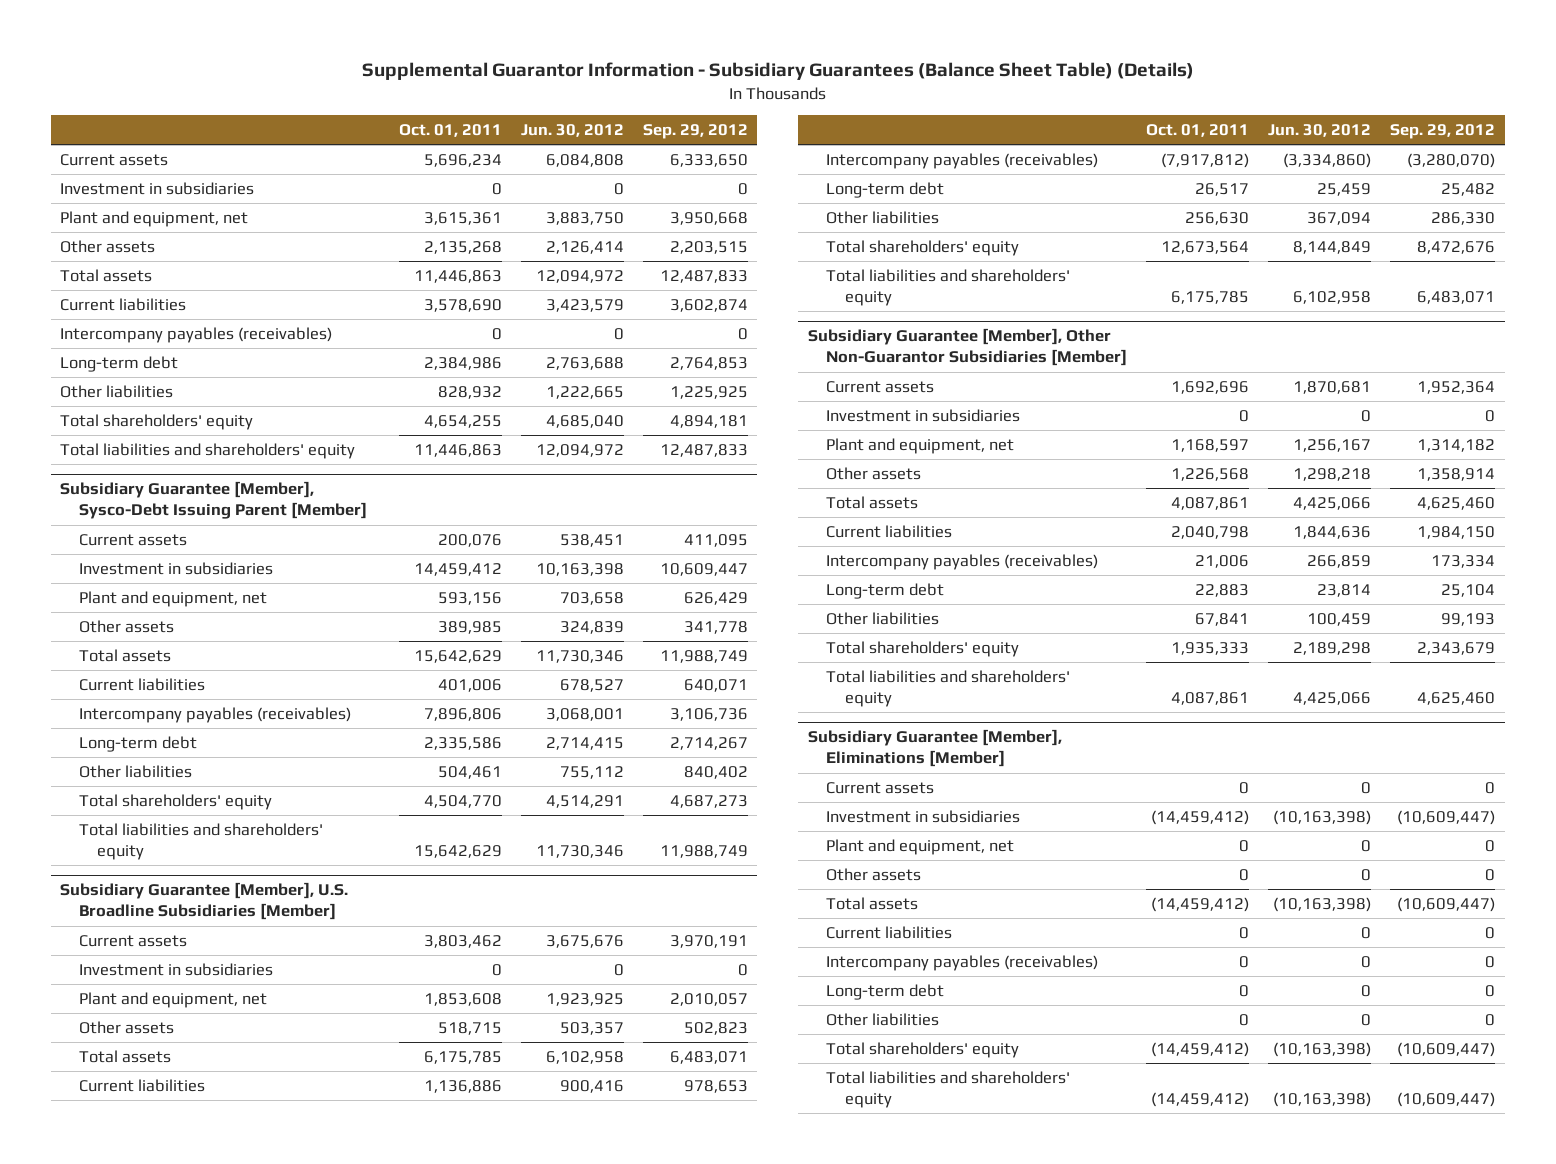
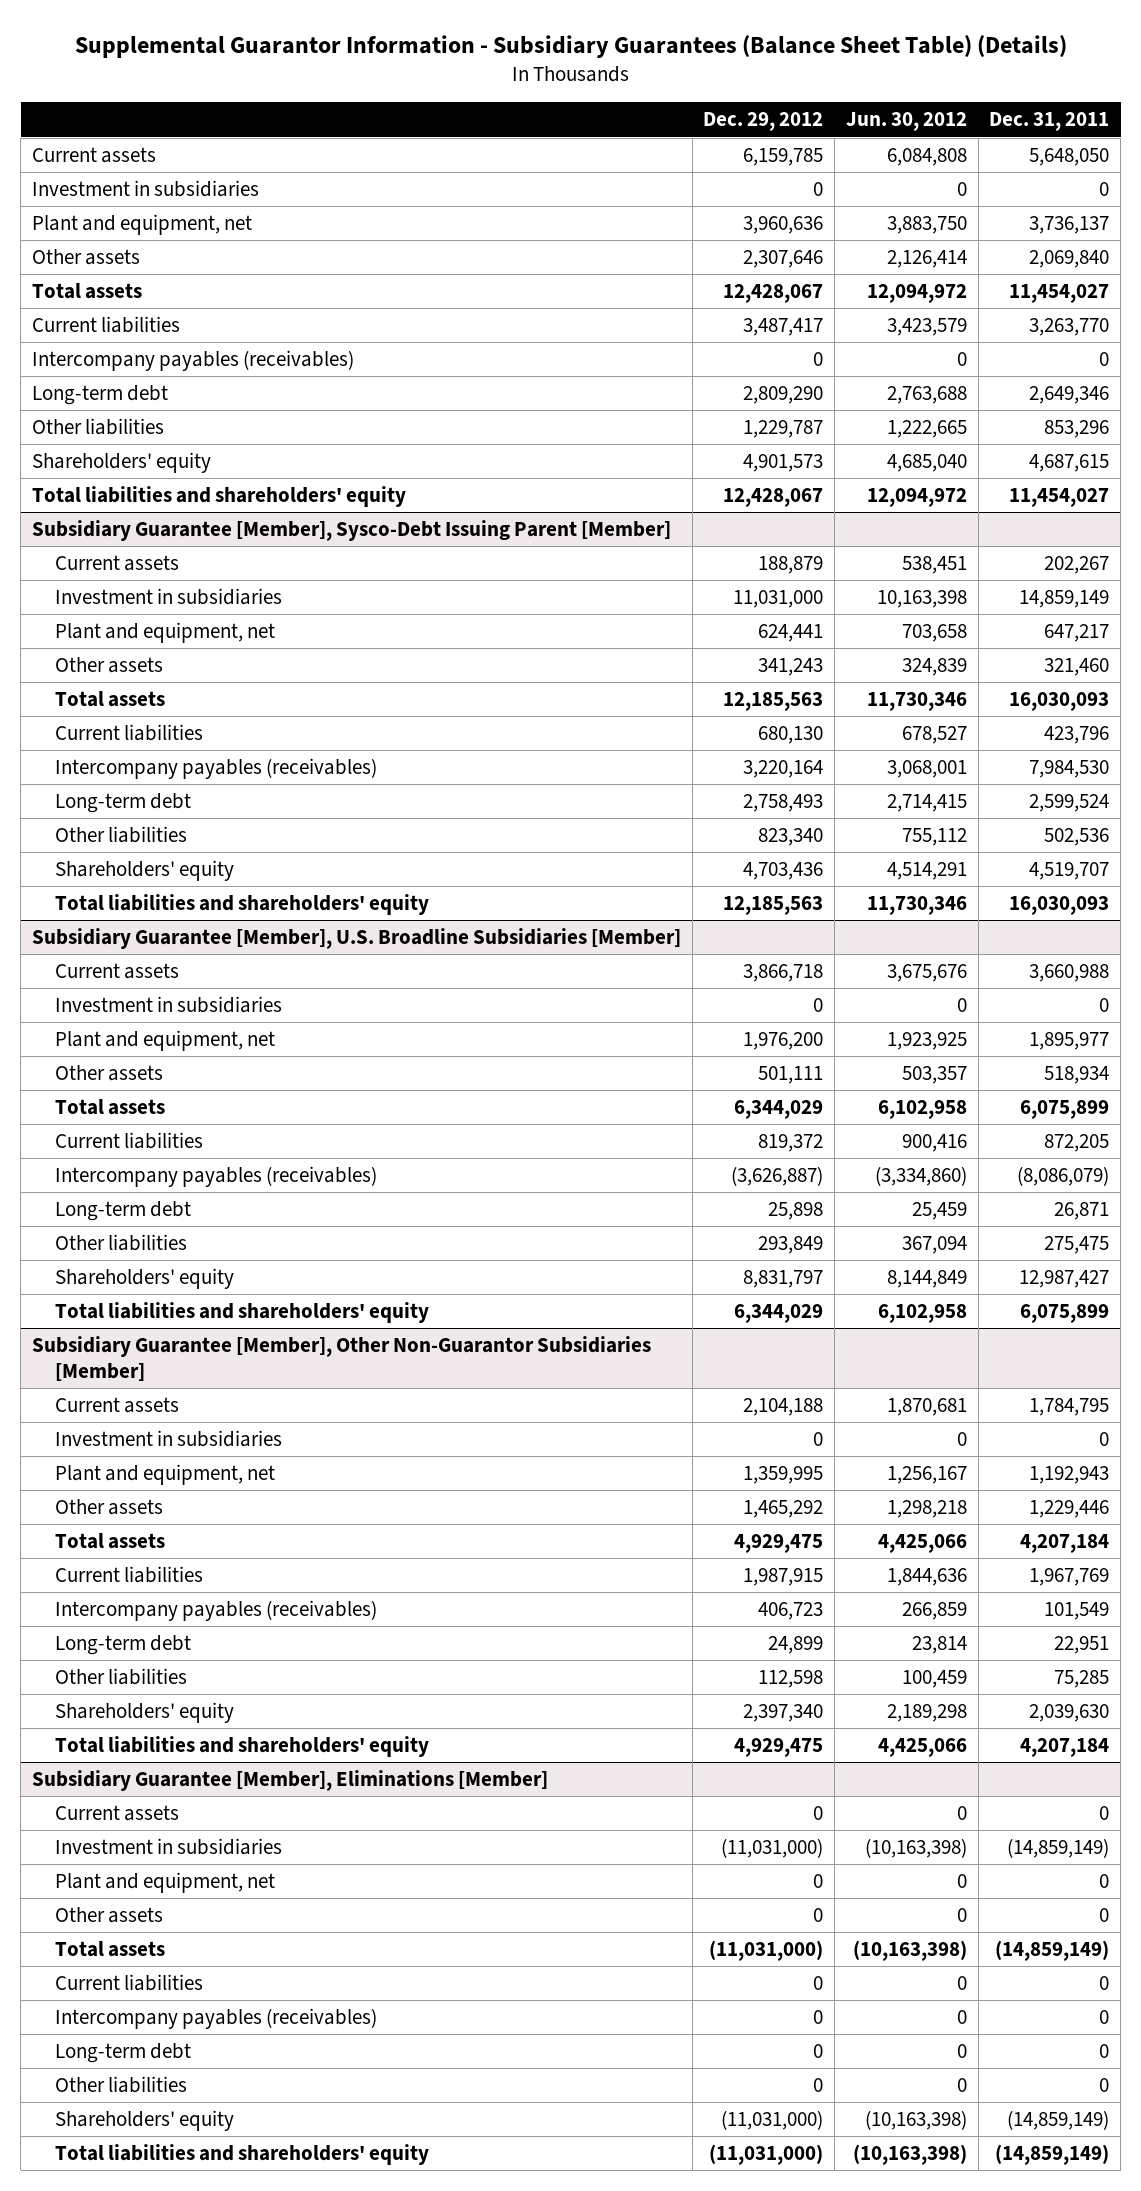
- | Oct. 01, 2011 | Jun. 30, 2012 | Sep. 29, 2012
+ | Dec. 29, 2012 | Jun. 30, 2012 | Dec. 31, 2011
- Total shareholders' equity | 4,654,255 | 4,685,040 | 4,894,181
+ Shareholders' equity | 4,901,573 | 4,685,040 | 4,687,615
@ Subsidiary Guarantee [Member], Sysco-Debt Issuing Parent [Member]
- Total shareholders' equity | 4,504,770 | 4,514,291 | 4,687,273
+ Shareholders' equity | 4,703,436 | 4,514,291 | 4,519,707
@ Subsidiary Guarantee [Member], U.S. Broadline Subsidiaries [Member]
- Total shareholders' equity | 12,673,564 | 8,144,849 | 8,472,676
+ Shareholders' equity | 8,831,797 | 8,144,849 | 12,987,427
@ Subsidiary Guarantee [Member], Other Non-Guarantor Subsidiaries [Member]
- Total shareholders' equity | 1,935,333 | 2,189,298 | 2,343,679
+ Shareholders' equity | 2,397,340 | 2,189,298 | 2,039,630
@ Subsidiary Guarantee [Member], Eliminations [Member]
- Total shareholders' equity | (14,459,412) | (10,163,398) | (10,609,447)
+ Shareholders' equity | (11,031,000) | (10,163,398) | (14,859,149)

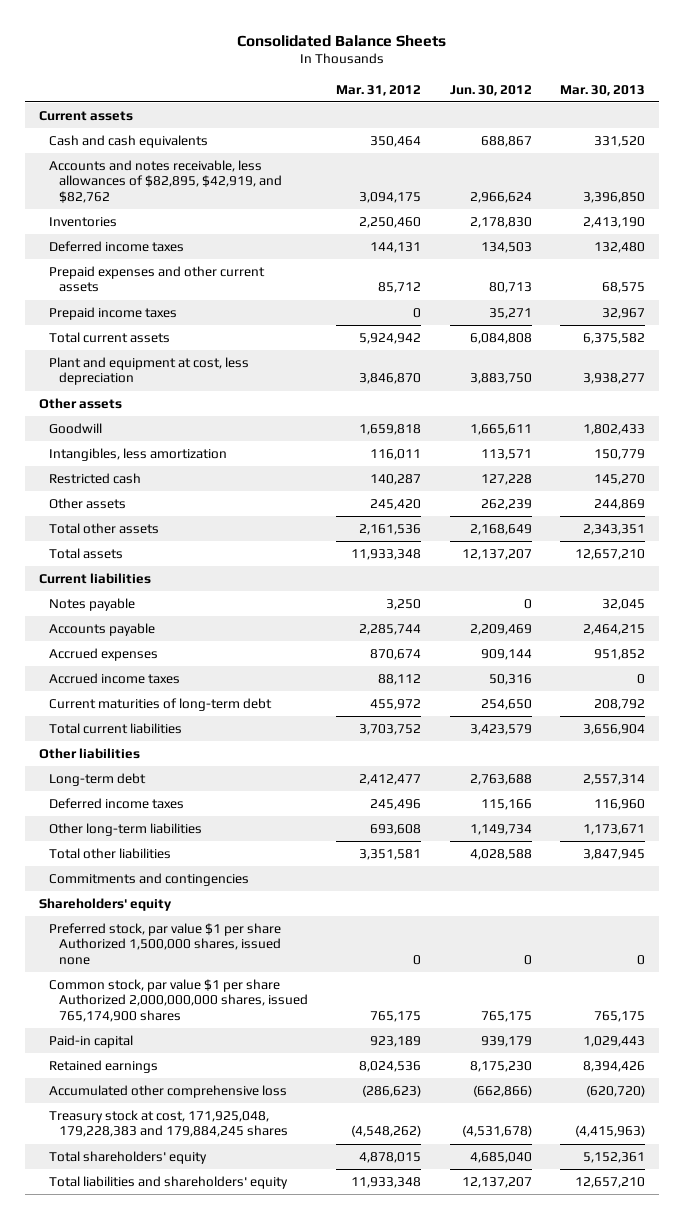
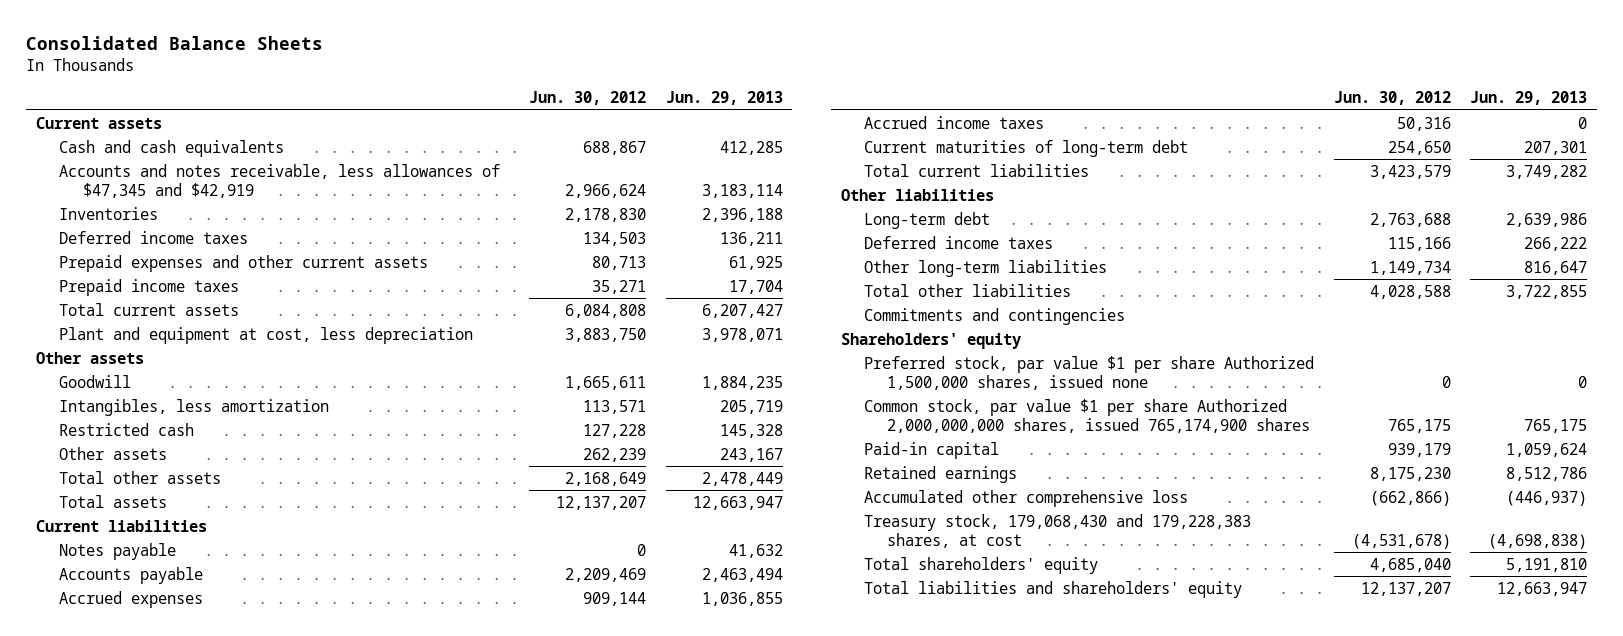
- | Mar. 31, 2012 | Jun. 30, 2012 | Mar. 30, 2013
+ | Jun. 30, 2012 | Jun. 29, 2013
- Accounts and notes receivable, less allowances of $82,895, $42,919, and $82,762 | 3,094,175 | 2,966,624 | 3,396,850
+ Accounts and notes receivable, less allowances of $47,345 and $42,919 | 2,966,624 | 3,183,114
- Treasury stock at cost, 171,925,048, 179,228,383 and 179,884,245 shares | (4,548,262) | (4,531,678) | (4,415,963)
+ Treasury stock, 179,068,430 and 179,228,383 shares, at cost | (4,531,678) | (4,698,838)

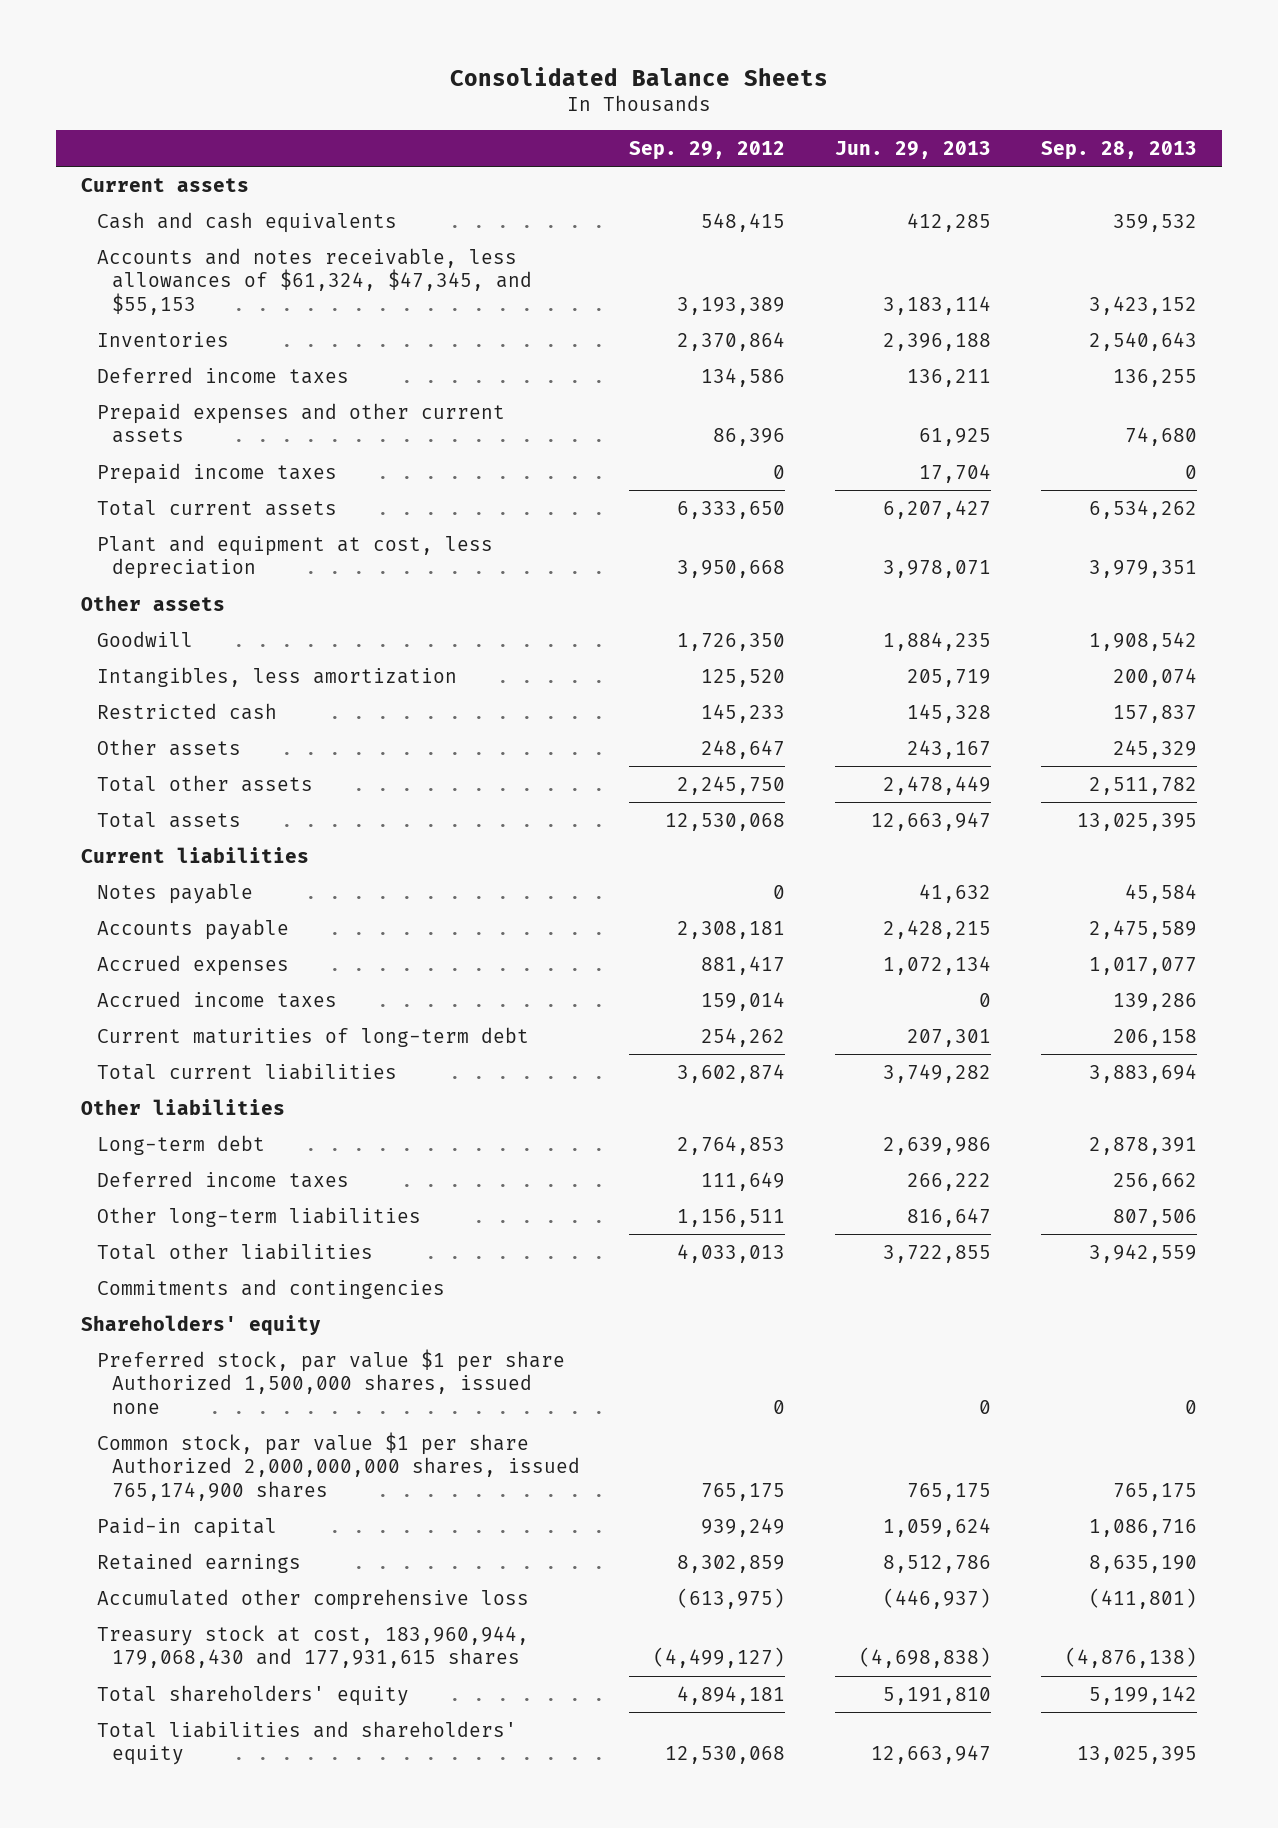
- | Jun. 30, 2012 | Jun. 29, 2013
+ | Sep. 29, 2012 | Jun. 29, 2013 | Sep. 28, 2013
- Accounts and notes receivable, less allowances of $47,345 and $42,919 | 2,966,624 | 3,183,114
+ Accounts and notes receivable, less allowances of $61,324, $47,345, and $55,153 | 3,193,389 | 3,183,114 | 3,423,152
- Accounts payable | 2,209,469 | 2,463,494
- Accrued expenses | 909,144 | 1,036,855
+ Accounts payable | 2,308,181 | 2,428,215 | 2,475,589
+ Accrued expenses | 881,417 | 1,072,134 | 1,017,077
- Treasury stock, 179,068,430 and 179,228,383 shares, at cost | (4,531,678) | (4,698,838)
+ Treasury stock at cost, 183,960,944, 179,068,430 and 177,931,615 shares | (4,499,127) | (4,698,838) | (4,876,138)

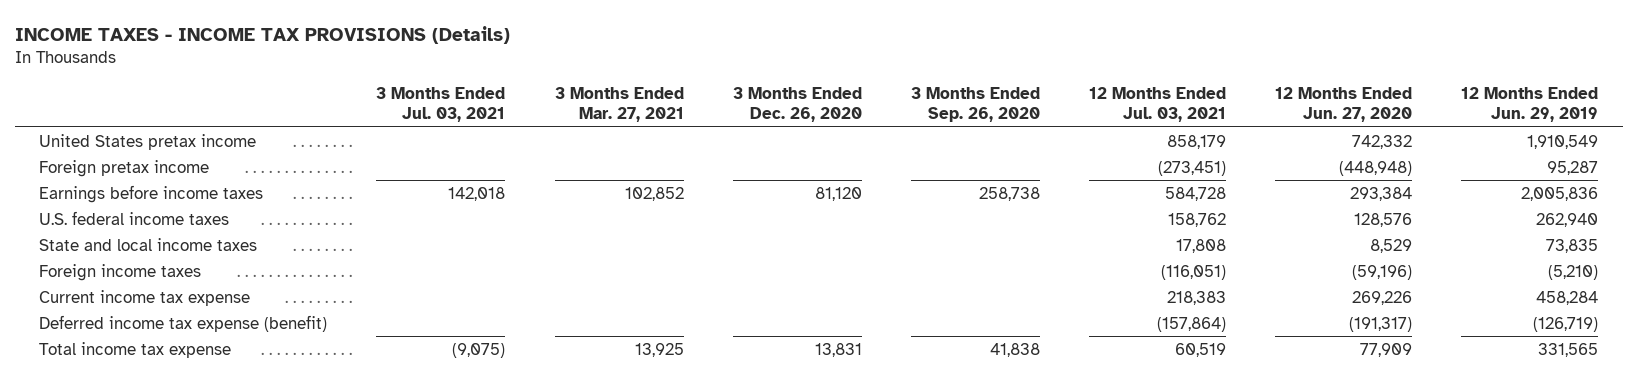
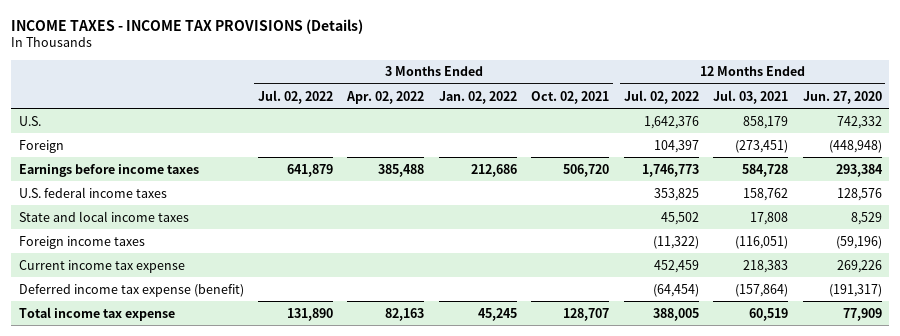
- | 3 Months Ended Jul. 03, 2021 | 3 Months Ended Mar. 27, 2021 | 3 Months Ended Dec. 26, 2020 | 3 Months Ended Sep. 26, 2020 | 12 Months Ended Jul. 03, 2021 | 12 Months Ended Jun. 27, 2020 | 12 Months Ended Jun. 29, 2019
+ | 3 Months Ended Jul. 02, 2022 | 3 Months Ended Apr. 02, 2022 | 3 Months Ended Jan. 02, 2022 | 3 Months Ended Oct. 02, 2021 | 12 Months Ended Jul. 02, 2022 | 12 Months Ended Jul. 03, 2021 | 12 Months Ended Jun. 27, 2020
- United States pretax income | | | | | 858,179 | 742,332 | 1,910,549
- Foreign pretax income | | | | | (273,451) | (448,948) | 95,287
+ U.S. | | | | | 1,642,376 | 858,179 | 742,332
+ Foreign | | | | | 104,397 | (273,451) | (448,948)

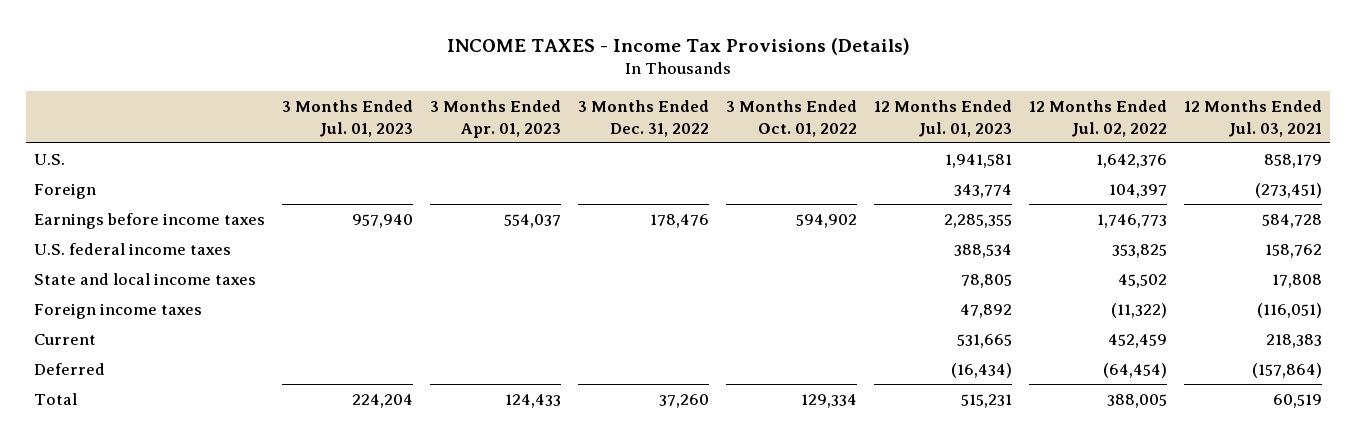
- INCOME TAXES - INCOME TAX PROVISIONS (Details)
+ INCOME TAXES - Income Tax Provisions (Details)
- | 3 Months Ended Jul. 02, 2022 | 3 Months Ended Apr. 02, 2022 | 3 Months Ended Jan. 02, 2022 | 3 Months Ended Oct. 02, 2021 | 12 Months Ended Jul. 02, 2022 | 12 Months Ended Jul. 03, 2021 | 12 Months Ended Jun. 27, 2020
+ | 3 Months Ended Jul. 01, 2023 | 3 Months Ended Apr. 01, 2023 | 3 Months Ended Dec. 31, 2022 | 3 Months Ended Oct. 01, 2022 | 12 Months Ended Jul. 01, 2023 | 12 Months Ended Jul. 02, 2022 | 12 Months Ended Jul. 03, 2021
- Current income tax expense | | | | | 452,459 | 218,383 | 269,226
- Deferred income tax expense (benefit) | | | | | (64,454) | (157,864) | (191,317)
- Total income tax expense | 131,890 | 82,163 | 45,245 | 128,707 | 388,005 | 60,519 | 77,909
+ Current | | | | | 531,665 | 452,459 | 218,383
+ Deferred | | | | | (16,434) | (64,454) | (157,864)
+ Total | 224,204 | 124,433 | 37,260 | 129,334 | 515,231 | 388,005 | 60,519

